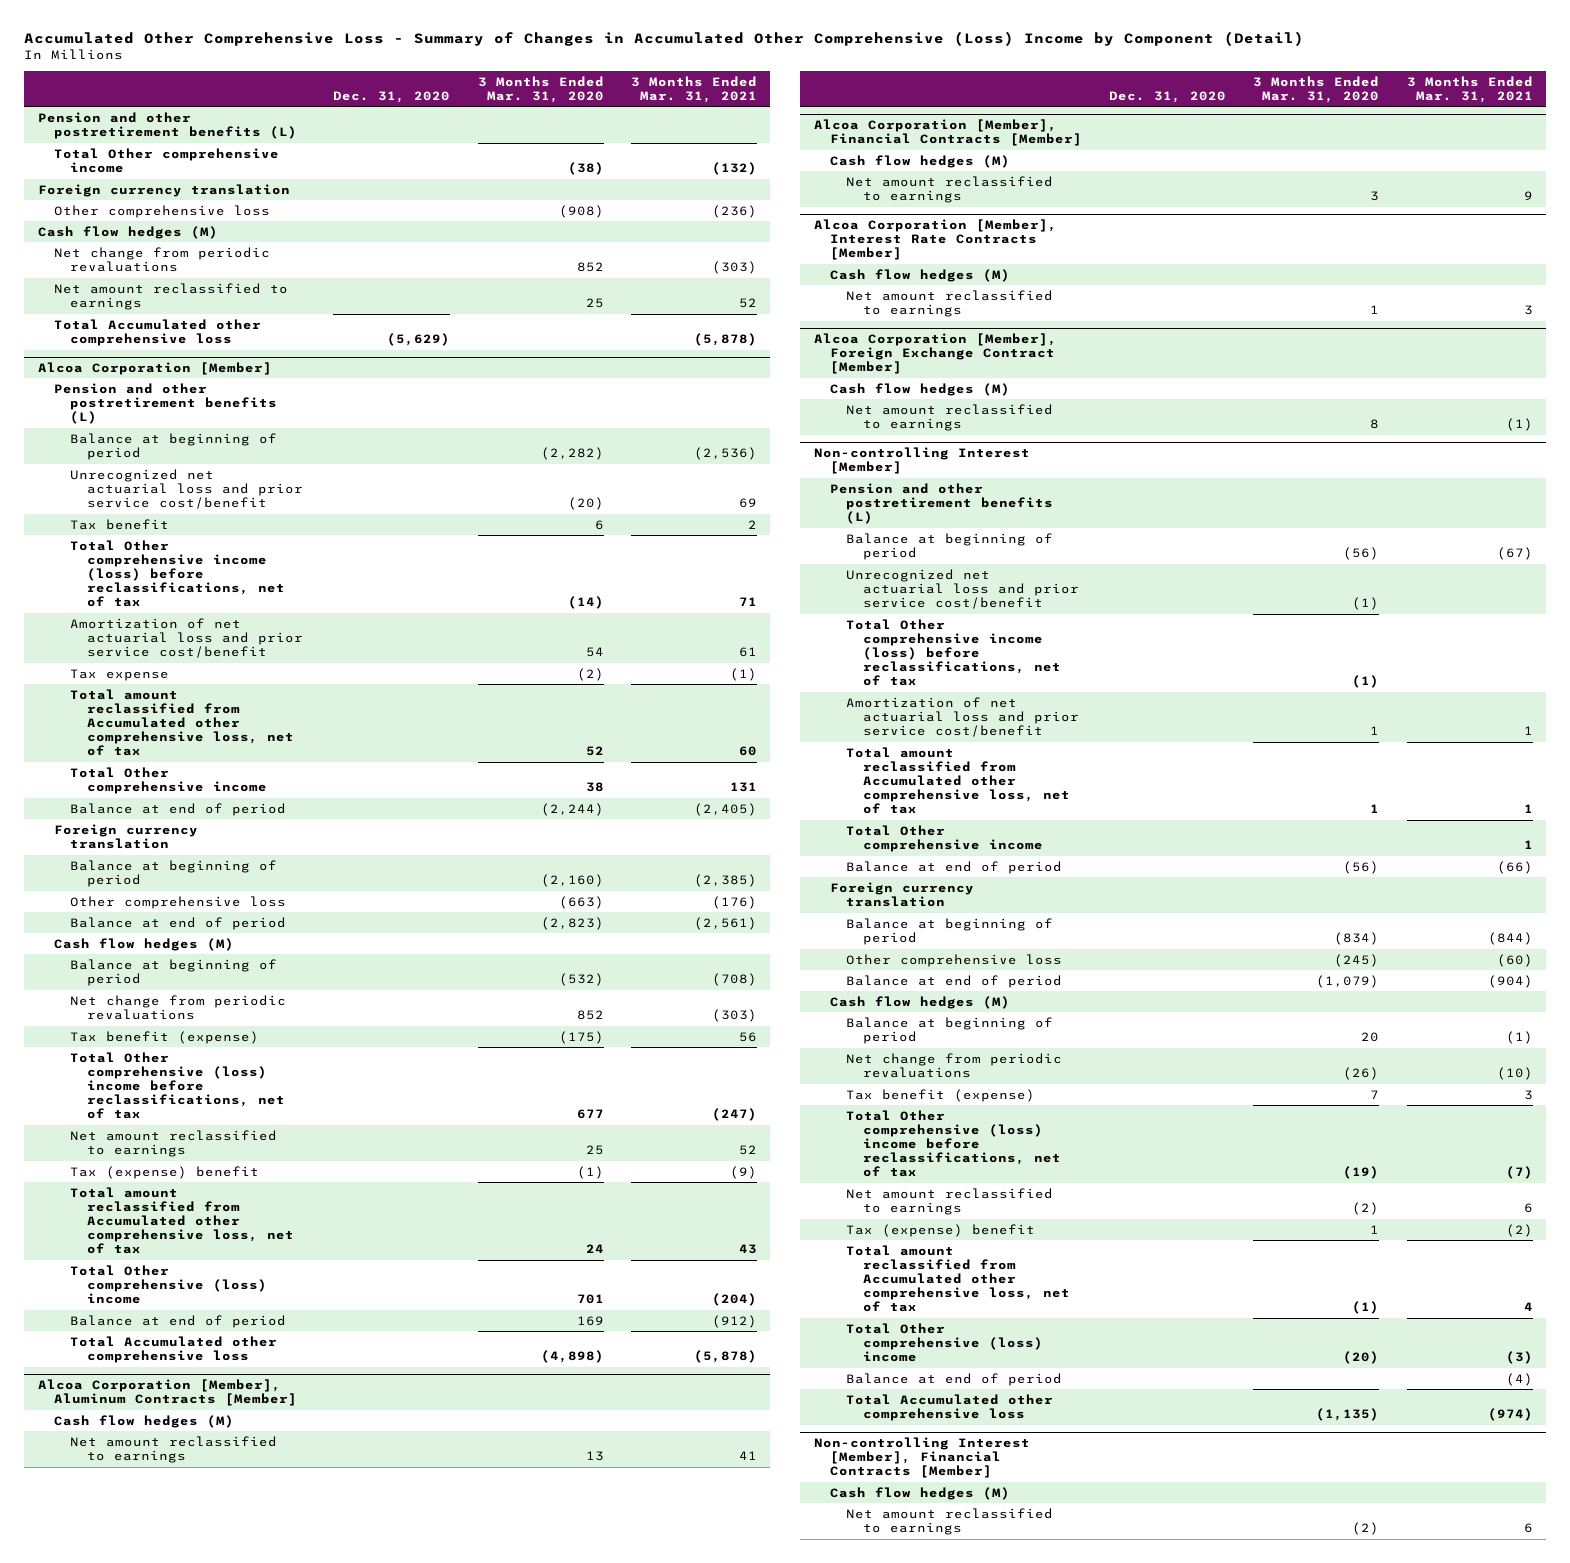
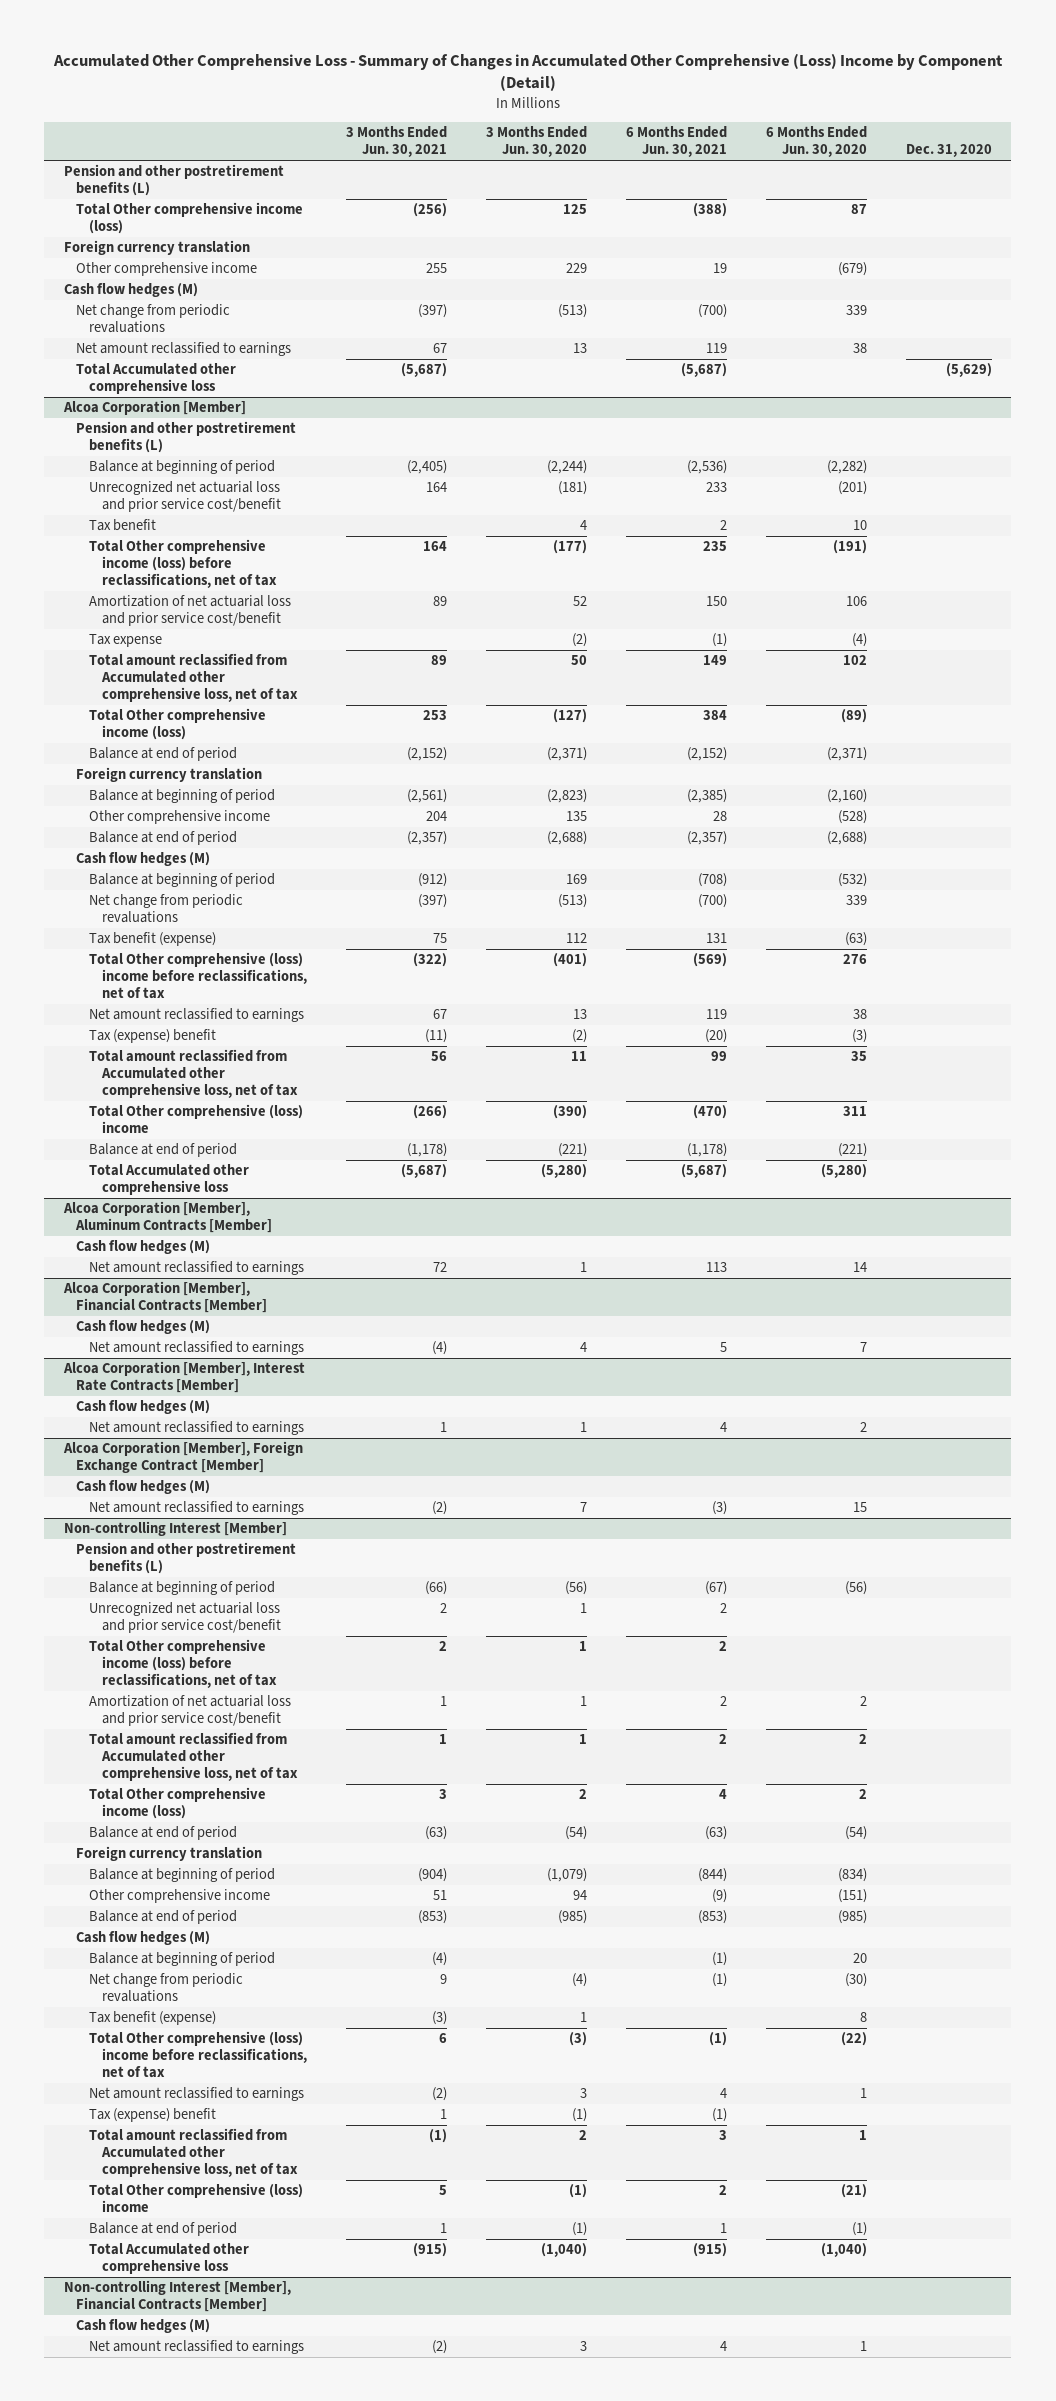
- | Dec. 31, 2020 | 3 Months Ended Mar. 31, 2020 | 3 Months Ended Mar. 31, 2021
+ | 3 Months Ended Jun. 30, 2021 | 3 Months Ended Jun. 30, 2020 | 6 Months Ended Jun. 30, 2021 | 6 Months Ended Jun. 30, 2020 | Dec. 31, 2020
- Total Other comprehensive income | | (38) | (132)
+ Total Other comprehensive income (loss) | (256) | 125 | (388) | 87 |
- Other comprehensive loss | | (908) | (236)
+ Other comprehensive income | 255 | 229 | 19 | (679) |
@ Alcoa Corporation [Member]
- Total Other comprehensive income | | 38 | 131
+ Total Other comprehensive income (loss) | 253 | (127) | 384 | (89) |
- Other comprehensive loss | | (663) | (176)
+ Other comprehensive income | 204 | 135 | 28 | (528) |
@ Non-controlling Interest [Member]
- Total Other comprehensive income | | | 1
+ Total Other comprehensive income (loss) | 3 | 2 | 4 | 2 |
- Other comprehensive loss | | (245) | (60)
+ Other comprehensive income | 51 | 94 | (9) | (151) |

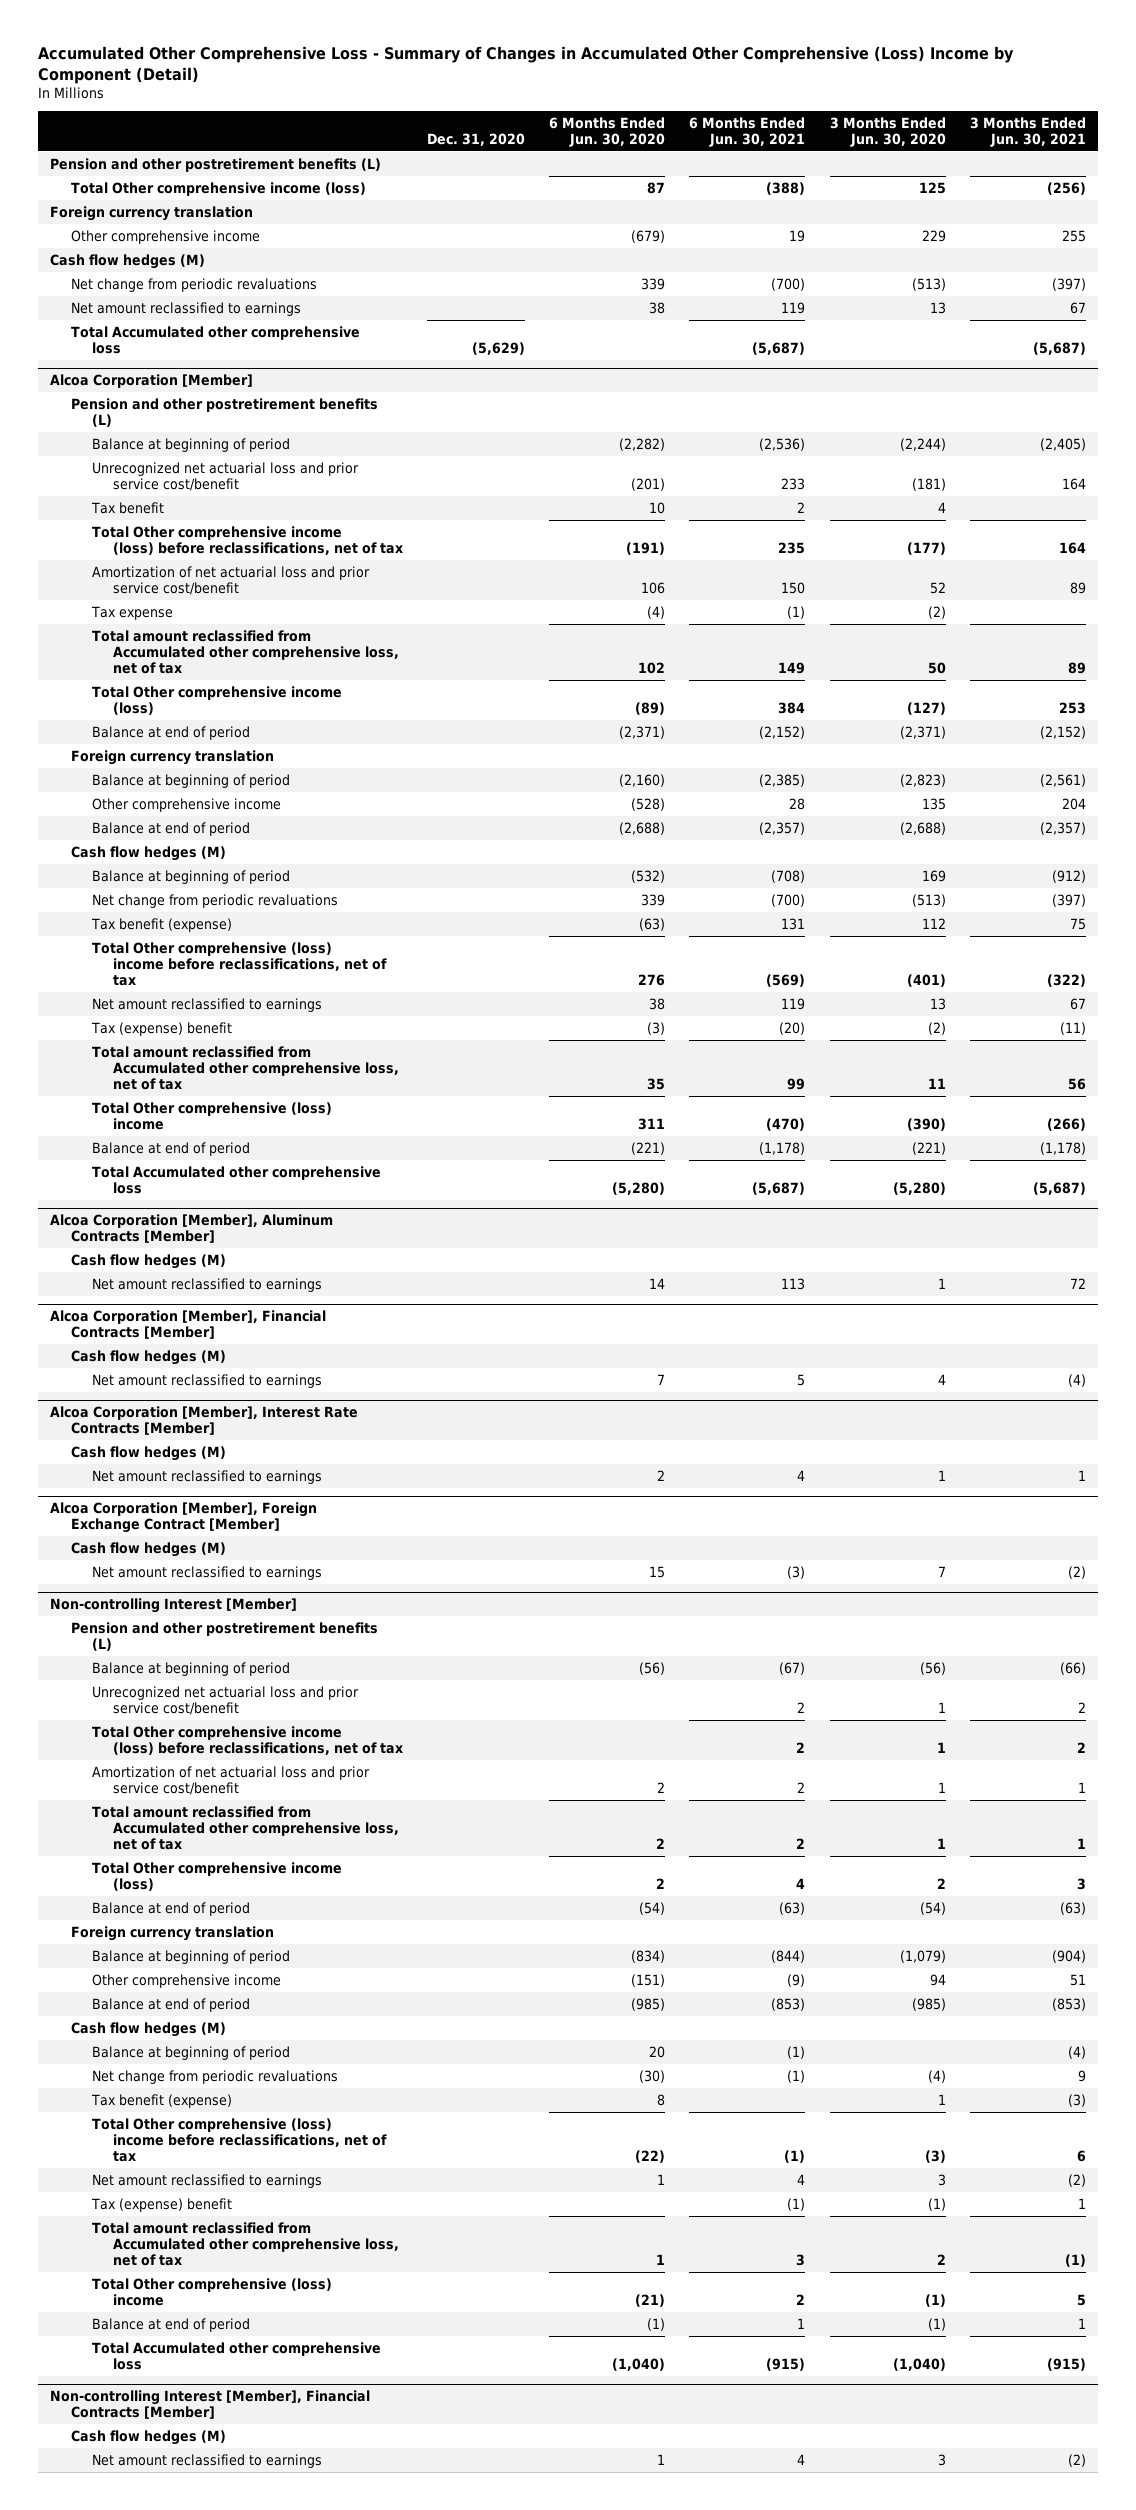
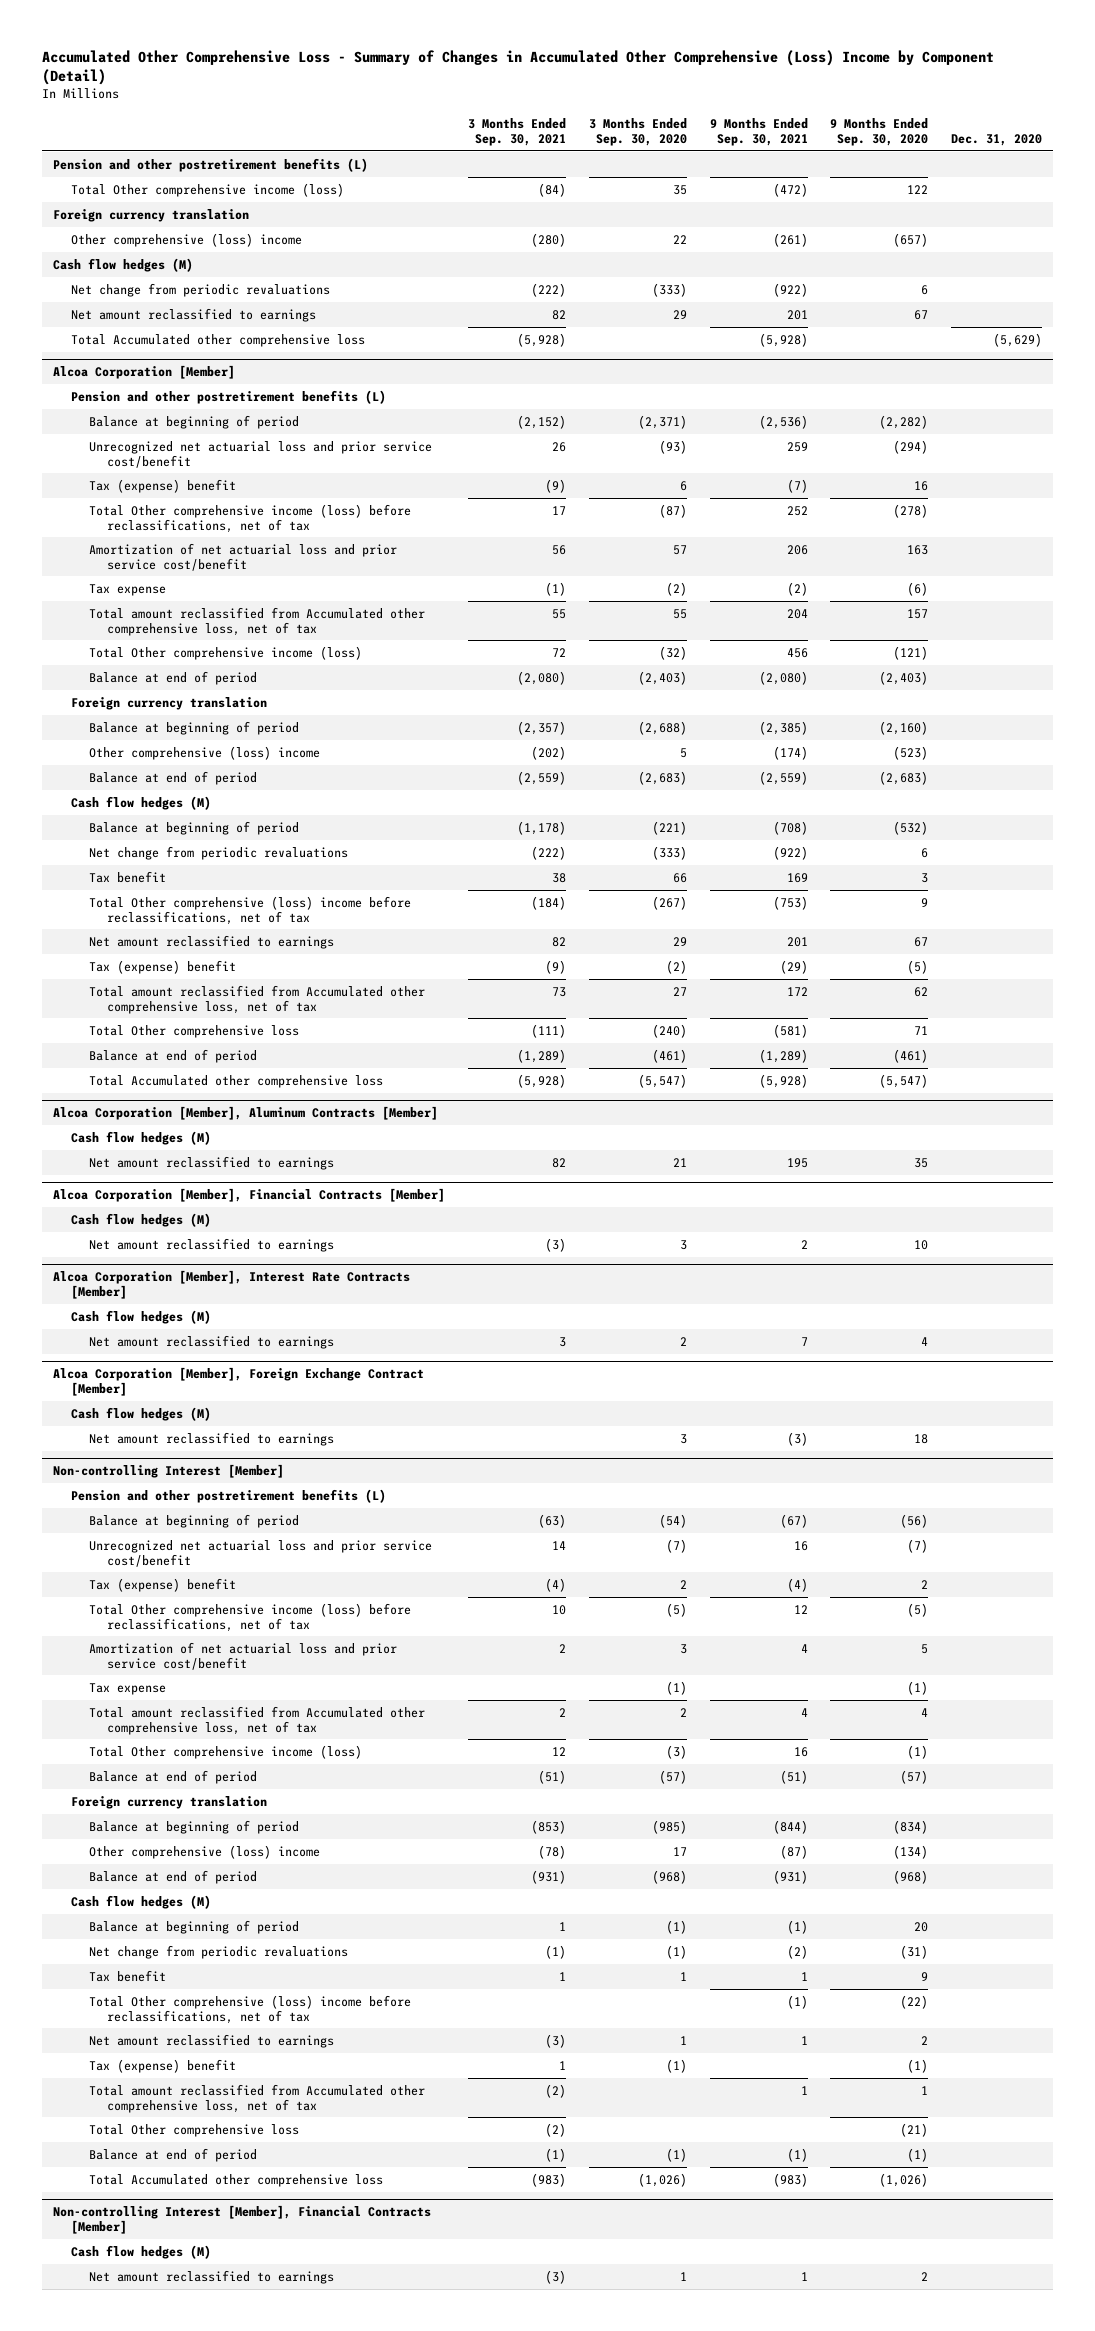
- | Dec. 31, 2020 | 6 Months Ended Jun. 30, 2020 | 6 Months Ended Jun. 30, 2021 | 3 Months Ended Jun. 30, 2020 | 3 Months Ended Jun. 30, 2021
+ | 3 Months Ended Sep. 30, 2021 | 3 Months Ended Sep. 30, 2020 | 9 Months Ended Sep. 30, 2021 | 9 Months Ended Sep. 30, 2020 | Dec. 31, 2020
- Other comprehensive income | | (679) | 19 | 229 | 255
+ Other comprehensive (loss) income | (280) | 22 | (261) | (657) |
@ Alcoa Corporation [Member]
+ Tax (expense) benefit | (9) | 6 | (7) | 16 |
- Other comprehensive income | | (528) | 28 | 135 | 204
+ Other comprehensive (loss) income | (202) | 5 | (174) | (523) |
- Tax benefit (expense) | | (63) | 131 | 112 | 75
moved down: Tax benefit | 38 | 66 | 169 | 3 |
- Total Other comprehensive (loss) income | | 311 | (470) | (390) | (266)
+ Total Other comprehensive loss | (111) | (240) | (581) | 71 |
@ Non-controlling Interest [Member]
+ Tax (expense) benefit | (4) | 2 | (4) | 2 |
+ Tax expense | | (1) | | (1) |
- Other comprehensive income | | (151) | (9) | 94 | 51
+ Other comprehensive (loss) income | (78) | 17 | (87) | (134) |
- Tax benefit (expense) | | 8 | | 1 | (3)
+ Tax benefit | 1 | 1 | 1 | 9 |
- Total Other comprehensive (loss) income | | (21) | 2 | (1) | 5
+ Total Other comprehensive loss | (2) | | | (21) |

